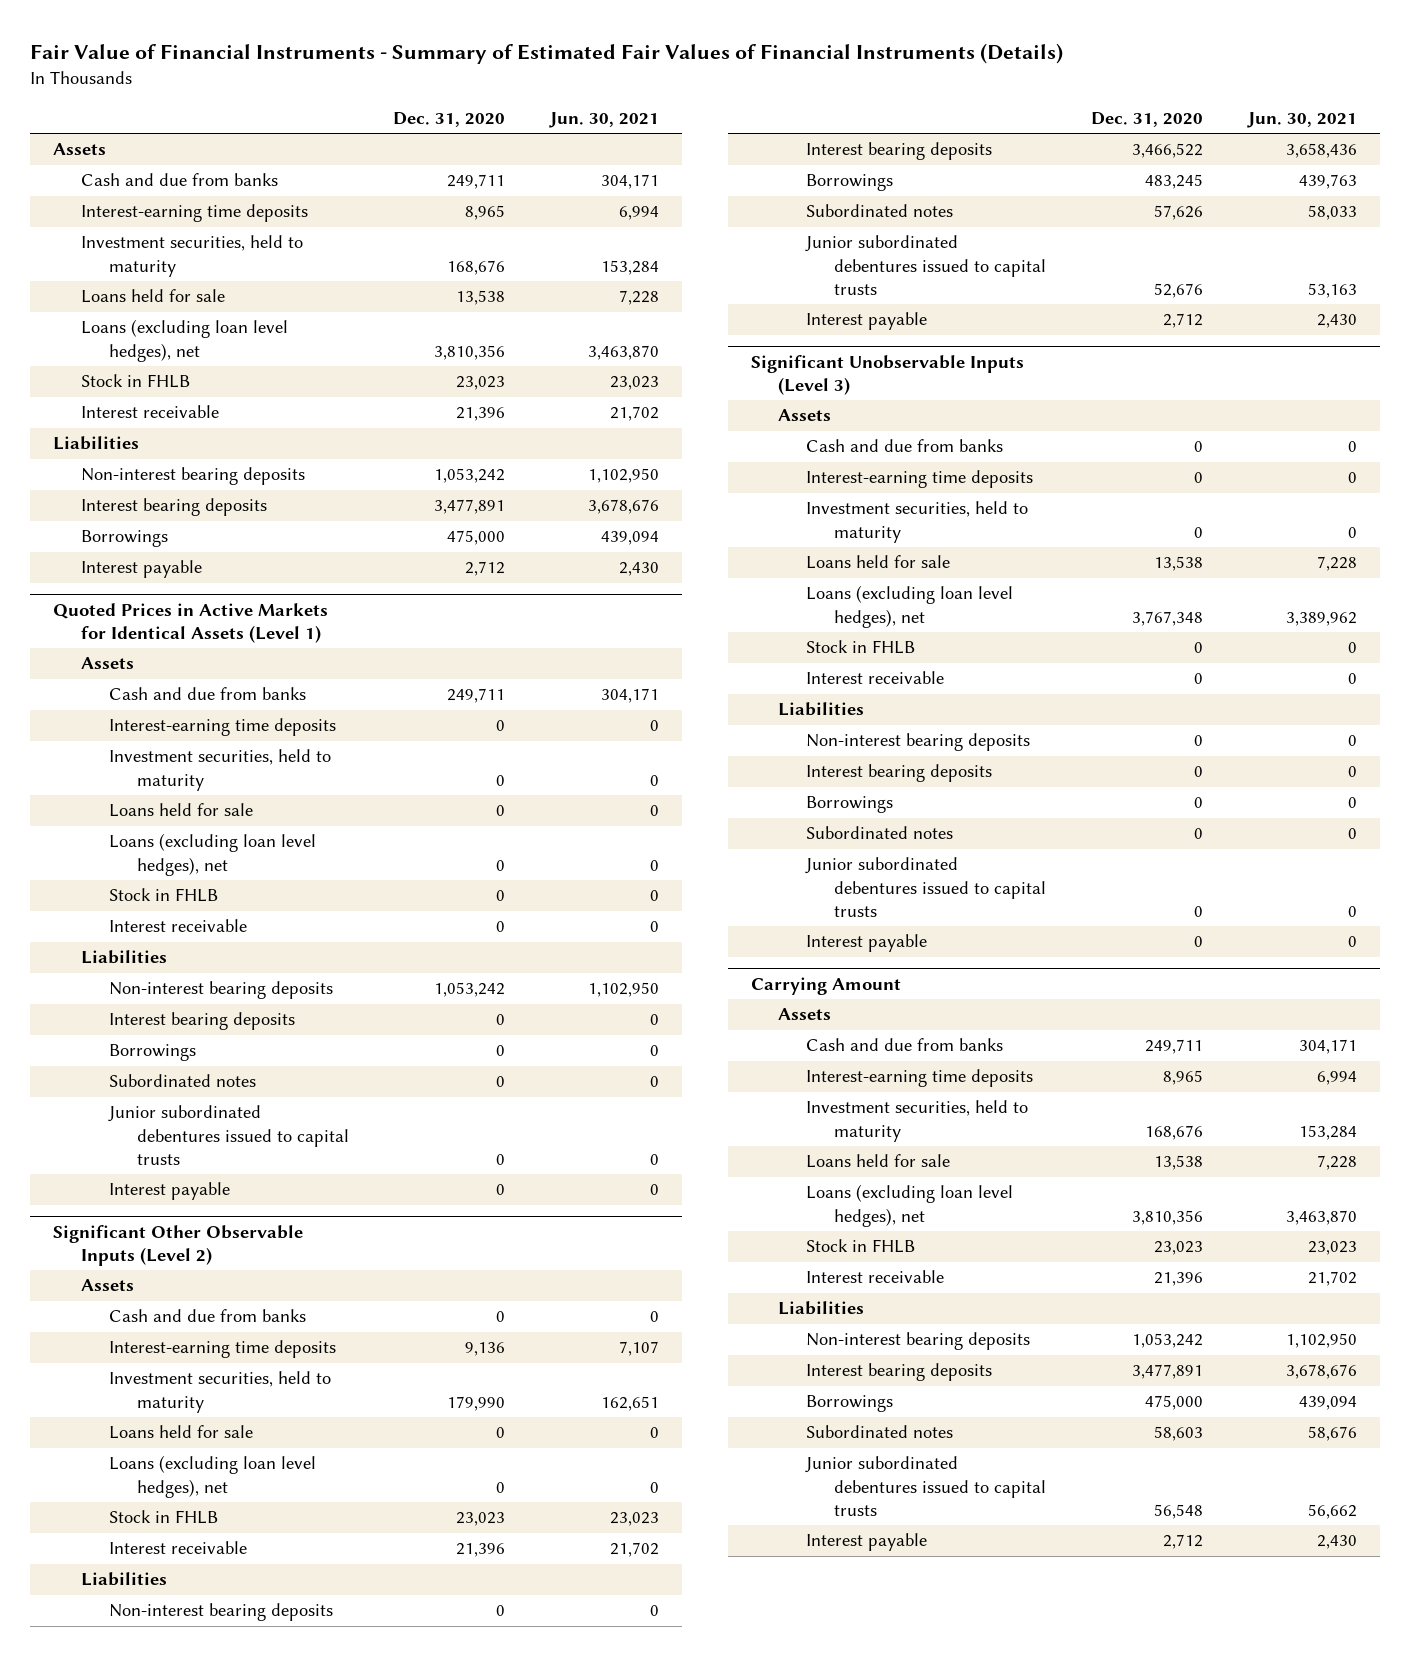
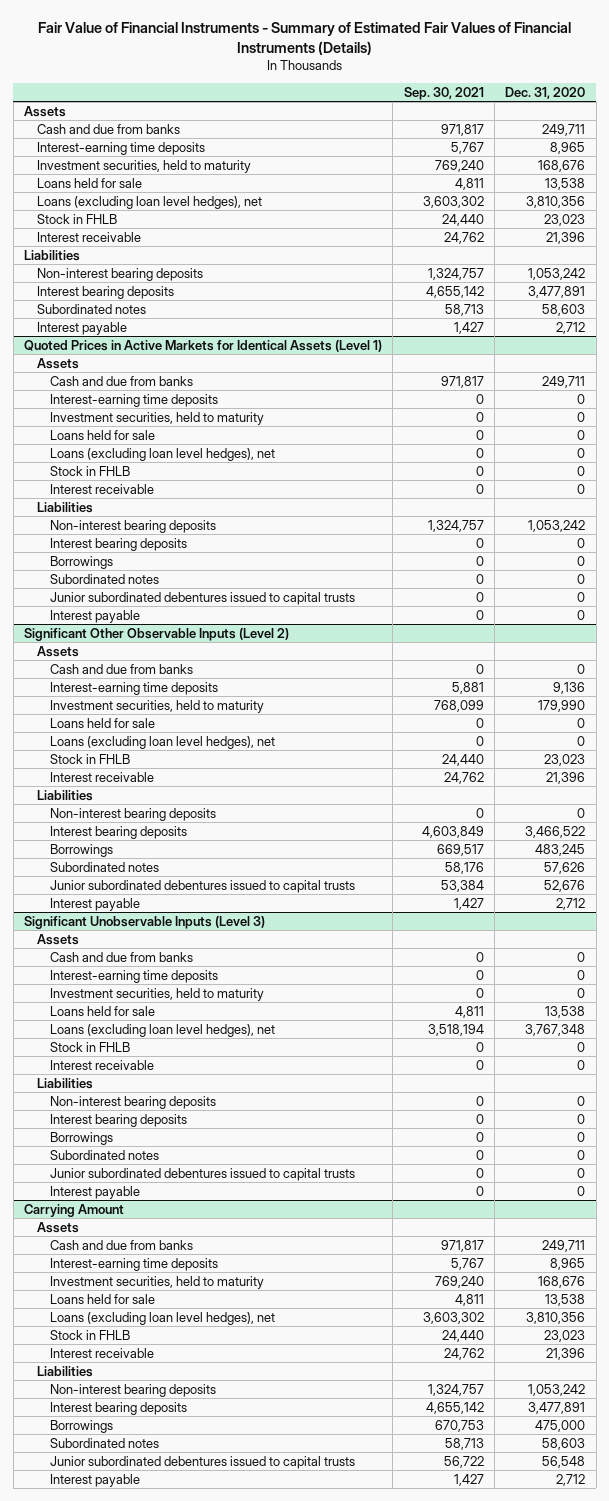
- | Dec. 31, 2020 | Jun. 30, 2021
+ | Sep. 30, 2021 | Dec. 31, 2020
- Borrowings | 475,000 | 439,094
+ Subordinated notes | 58,713 | 58,603

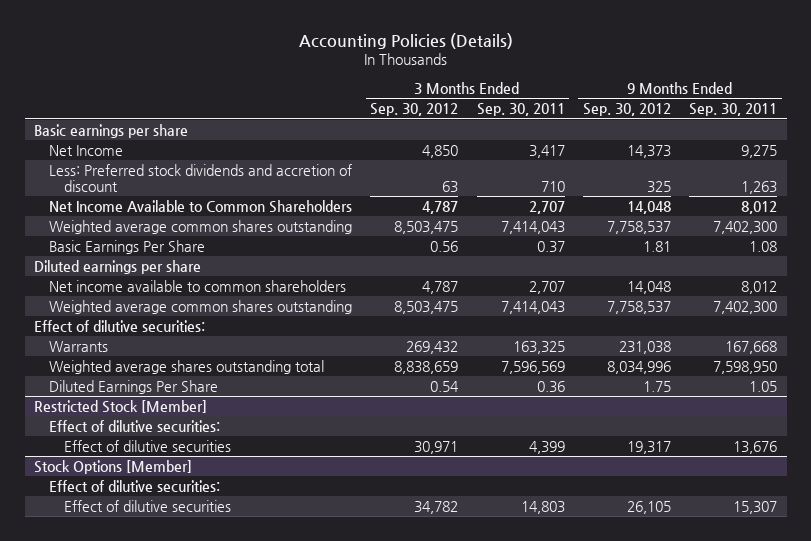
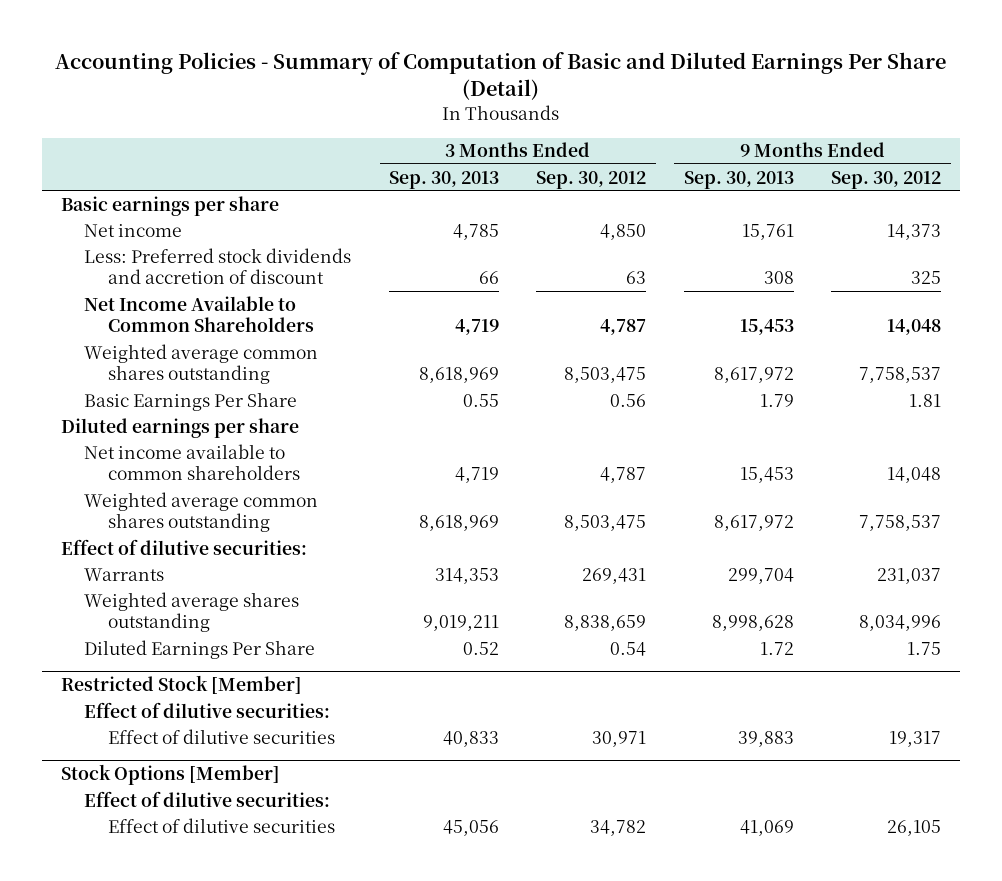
- Accounting Policies (Details)
+ Accounting Policies - Summary of Computation of Basic and Diluted Earnings Per Share (Detail)
- | 3 Months Ended Sep. 30, 2012 | 3 Months Ended Sep. 30, 2011 | 9 Months Ended Sep. 30, 2012 | 9 Months Ended Sep. 30, 2011
+ | 3 Months Ended Sep. 30, 2013 | 3 Months Ended Sep. 30, 2012 | 9 Months Ended Sep. 30, 2013 | 9 Months Ended Sep. 30, 2012
- Net Income | 4,850 | 3,417 | 14,373 | 9,275
+ Net income | 4,785 | 4,850 | 15,761 | 14,373
- Warrants | 269,432 | 163,325 | 231,038 | 167,668
- Weighted average shares outstanding total | 8,838,659 | 7,596,569 | 8,034,996 | 7,598,950
+ Warrants | 314,353 | 269,431 | 299,704 | 231,037
+ Weighted average shares outstanding | 9,019,211 | 8,838,659 | 8,998,628 | 8,034,996

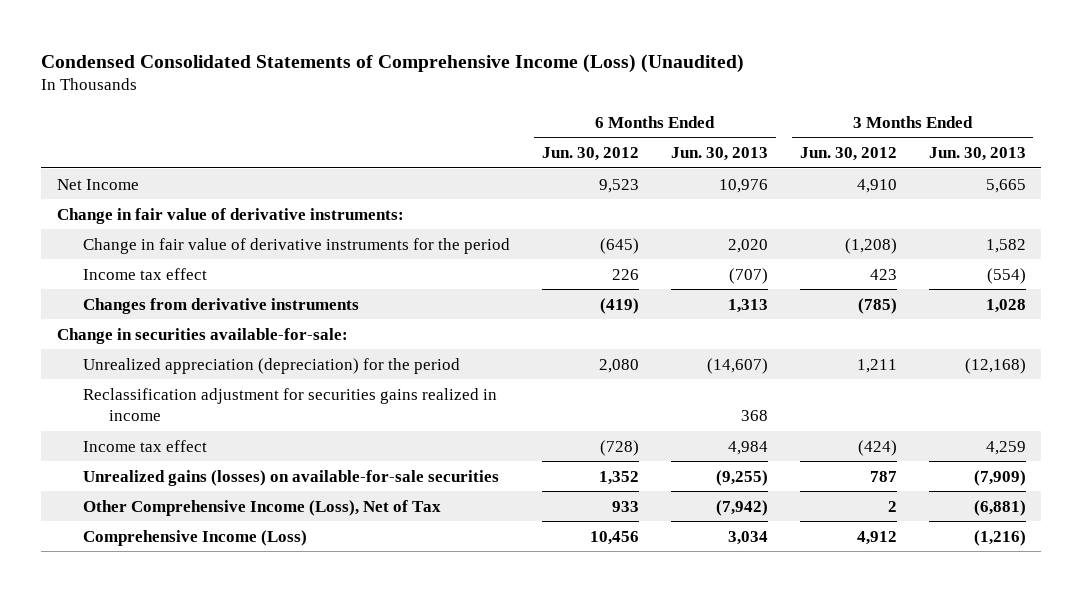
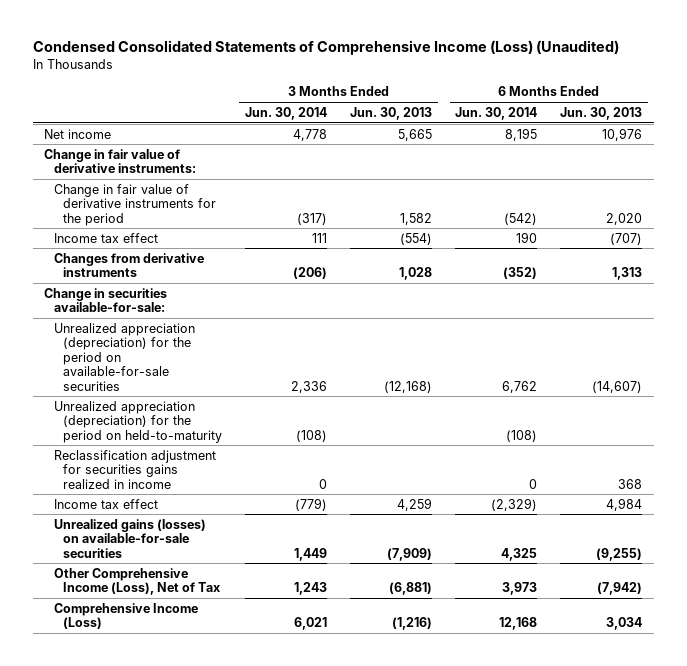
- | 6 Months Ended Jun. 30, 2012 | 6 Months Ended Jun. 30, 2013 | 3 Months Ended Jun. 30, 2012 | 3 Months Ended Jun. 30, 2013
+ | 3 Months Ended Jun. 30, 2014 | 3 Months Ended Jun. 30, 2013 | 6 Months Ended Jun. 30, 2014 | 6 Months Ended Jun. 30, 2013
- Net Income | 9,523 | 10,976 | 4,910 | 5,665
+ Net income | 4,778 | 5,665 | 8,195 | 10,976
- Unrealized appreciation (depreciation) for the period | 2,080 | (14,607) | 1,211 | (12,168)
+ Unrealized appreciation (depreciation) for the period on available-for-sale securities | 2,336 | (12,168) | 6,762 | (14,607)
+ Unrealized appreciation (depreciation) for the period on held-to-maturity | (108) | | (108) |

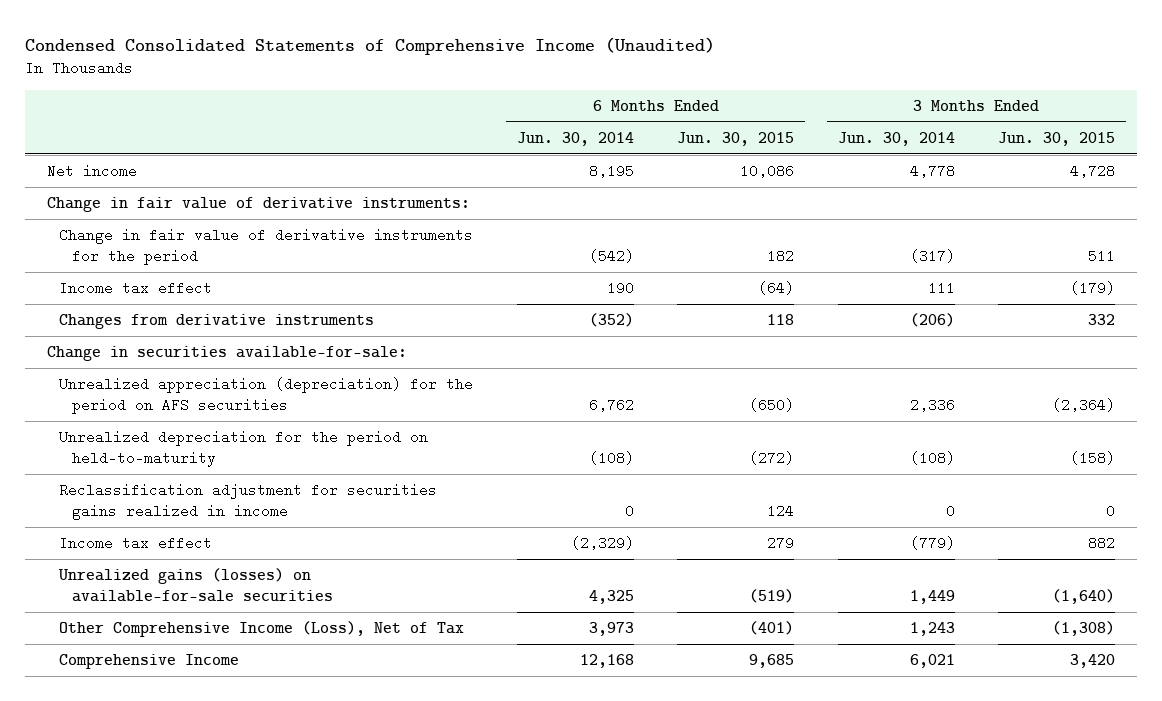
- Condensed Consolidated Statements of Comprehensive Income (Loss) (Unaudited)
+ Condensed Consolidated Statements of Comprehensive Income (Unaudited)
- | 3 Months Ended Jun. 30, 2014 | 3 Months Ended Jun. 30, 2013 | 6 Months Ended Jun. 30, 2014 | 6 Months Ended Jun. 30, 2013
+ | 6 Months Ended Jun. 30, 2014 | 6 Months Ended Jun. 30, 2015 | 3 Months Ended Jun. 30, 2014 | 3 Months Ended Jun. 30, 2015
- Unrealized appreciation (depreciation) for the period on available-for-sale securities | 2,336 | (12,168) | 6,762 | (14,607)
- Unrealized appreciation (depreciation) for the period on held-to-maturity | (108) | | (108) |
+ Unrealized appreciation (depreciation) for the period on AFS securities | 6,762 | (650) | 2,336 | (2,364)
+ Unrealized depreciation for the period on held-to-maturity | (108) | (272) | (108) | (158)
- Comprehensive Income (Loss) | 6,021 | (1,216) | 12,168 | 3,034
+ Comprehensive Income | 12,168 | 9,685 | 6,021 | 3,420

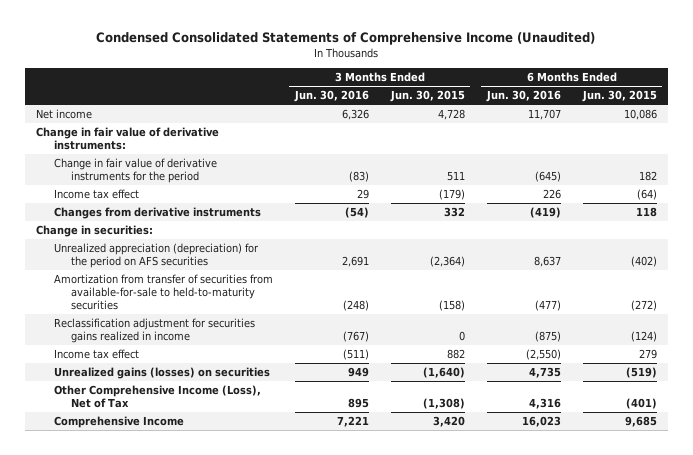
- | 6 Months Ended Jun. 30, 2014 | 6 Months Ended Jun. 30, 2015 | 3 Months Ended Jun. 30, 2014 | 3 Months Ended Jun. 30, 2015
+ | 3 Months Ended Jun. 30, 2016 | 3 Months Ended Jun. 30, 2015 | 6 Months Ended Jun. 30, 2016 | 6 Months Ended Jun. 30, 2015
- Change in securities available-for-sale:
- Unrealized appreciation (depreciation) for the period on AFS securities | 6,762 | (650) | 2,336 | (2,364)
- Unrealized depreciation for the period on held-to-maturity | (108) | (272) | (108) | (158)
- Reclassification adjustment for securities gains realized in income | 0 | 124 | 0 | 0
+ Change in securities:
+ Unrealized appreciation (depreciation) for the period on AFS securities | 2,691 | (2,364) | 8,637 | (402)
+ Amortization from transfer of securities from available-for-sale to held-to-maturity securities | (248) | (158) | (477) | (272)
+ Reclassification adjustment for securities gains realized in income | (767) | 0 | (875) | (124)
- Unrealized gains (losses) on available-for-sale securities | 4,325 | (519) | 1,449 | (1,640)
+ Unrealized gains (losses) on securities | 949 | (1,640) | 4,735 | (519)

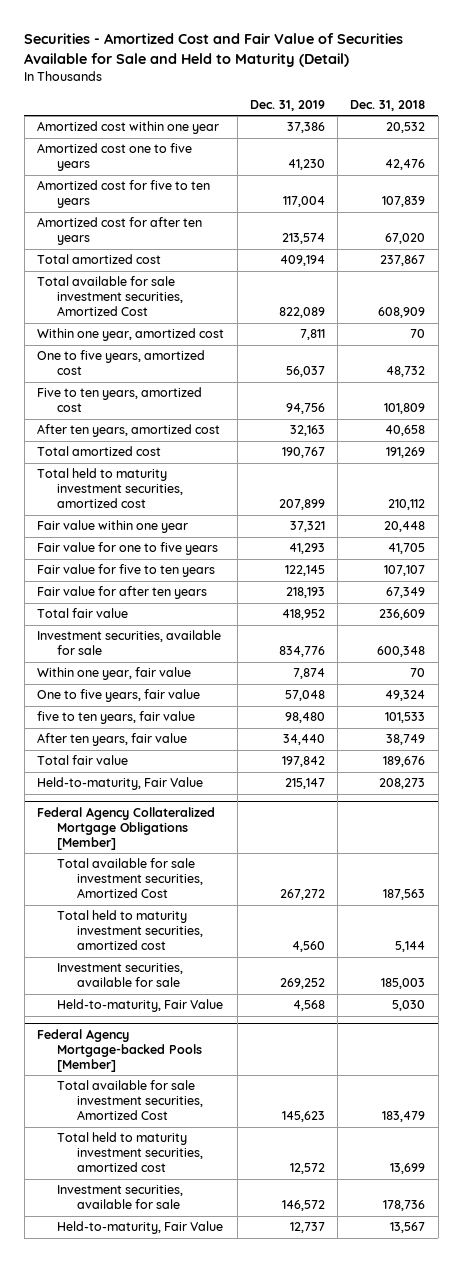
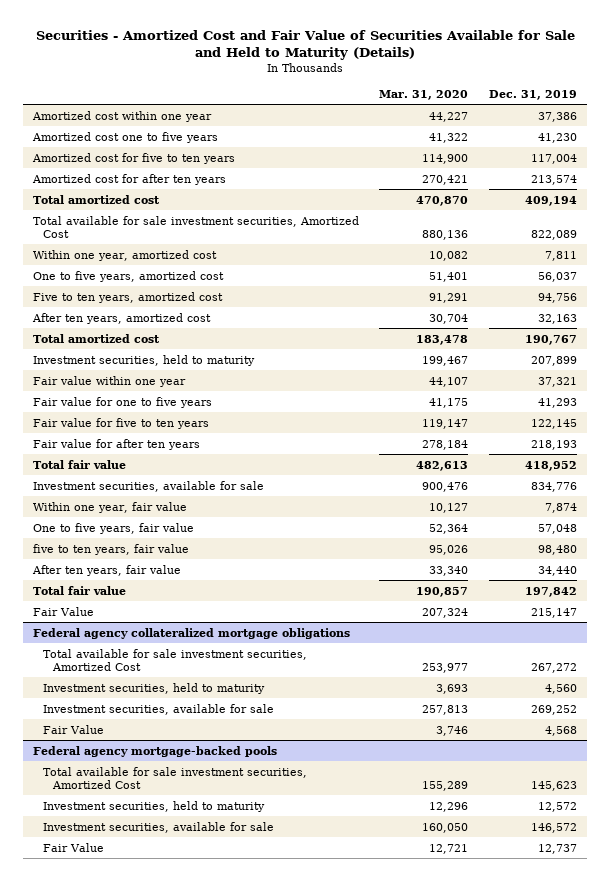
- Securities - Amortized Cost and Fair Value of Securities Available for Sale and Held to Maturity (Detail)
+ Securities - Amortized Cost and Fair Value of Securities Available for Sale and Held to Maturity (Details)
- | Dec. 31, 2019 | Dec. 31, 2018
+ | Mar. 31, 2020 | Dec. 31, 2019
- Total held to maturity investment securities, amortized cost | 207,899 | 210,112
+ Investment securities, held to maturity | 199,467 | 207,899
- Held-to-maturity, Fair Value | 215,147 | 208,273
- Federal Agency Collateralized Mortgage Obligations [Member]
+ Fair Value | 207,324 | 215,147
+ Federal agency collateralized mortgage obligations
- Total held to maturity investment securities, amortized cost | 4,560 | 5,144
+ Investment securities, held to maturity | 3,693 | 4,560
- Held-to-maturity, Fair Value | 4,568 | 5,030
- Federal Agency Mortgage-backed Pools [Member]
+ Fair Value | 3,746 | 4,568
+ Federal agency mortgage-backed pools
- Total held to maturity investment securities, amortized cost | 12,572 | 13,699
+ Investment securities, held to maturity | 12,296 | 12,572
- Held-to-maturity, Fair Value | 12,737 | 13,567
+ Fair Value | 12,721 | 12,737

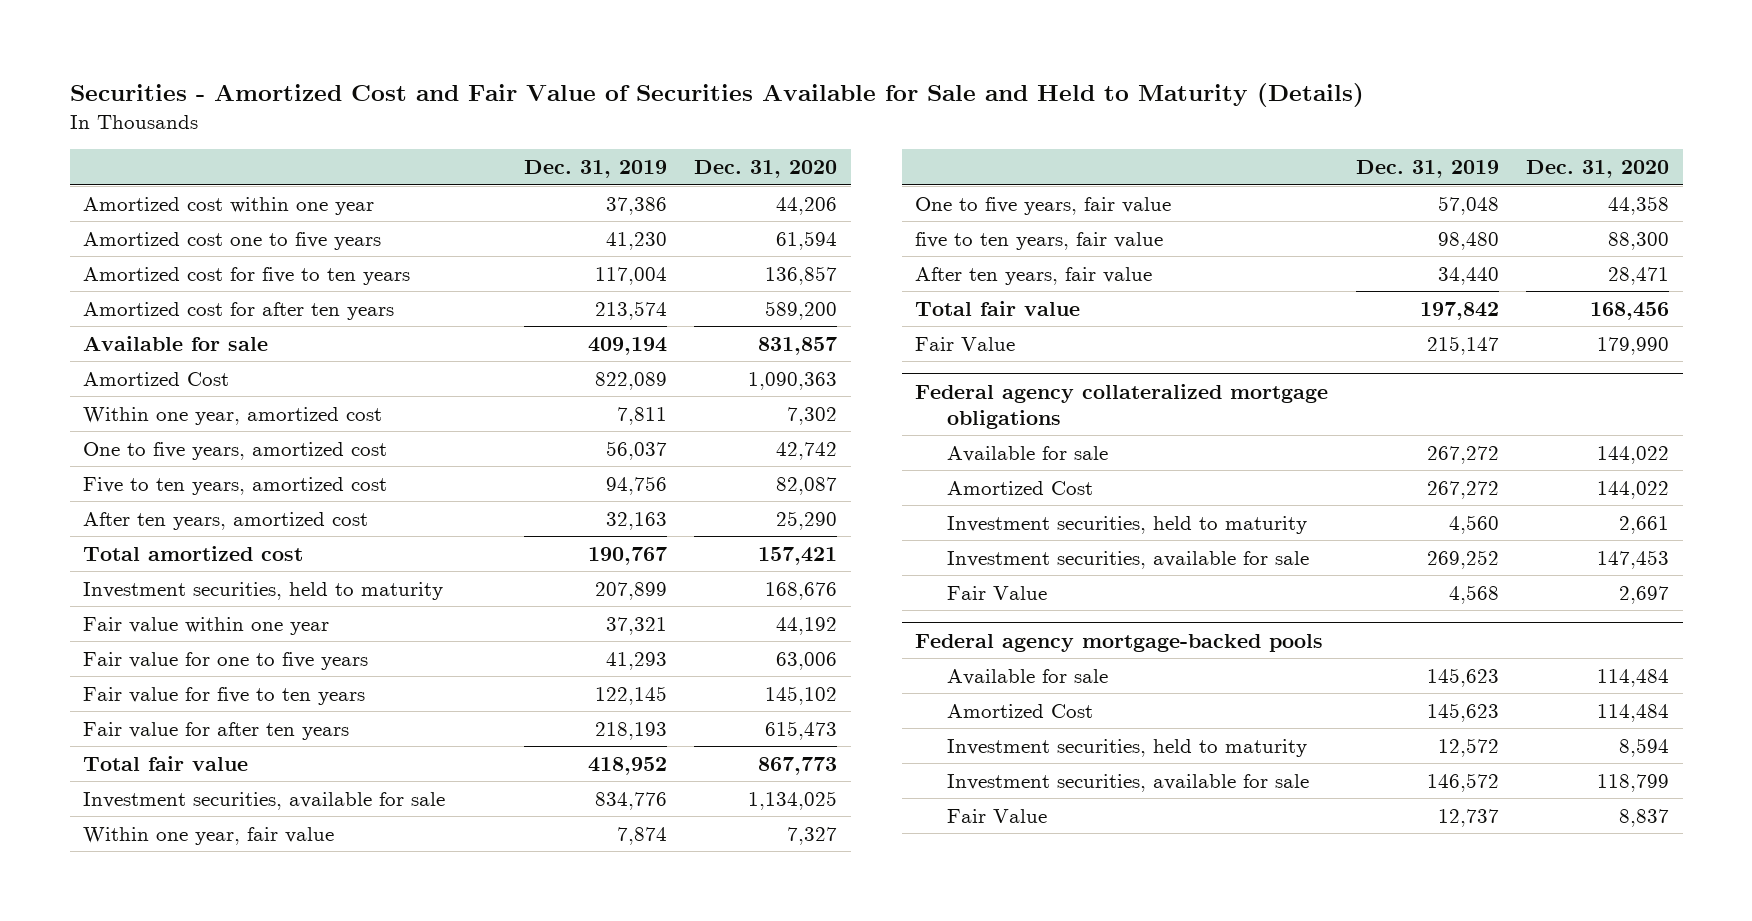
- | Mar. 31, 2020 | Dec. 31, 2019
+ | Dec. 31, 2019 | Dec. 31, 2020
- Total amortized cost | 470,870 | 409,194
- Total available for sale investment securities, Amortized Cost | 880,136 | 822,089
+ Available for sale | 409,194 | 831,857
+ Amortized Cost | 822,089 | 1,090,363
@ Federal agency collateralized mortgage obligations
- Total available for sale investment securities, Amortized Cost | 253,977 | 267,272
+ Available for sale | 267,272 | 144,022
+ Amortized Cost | 267,272 | 144,022
@ Federal agency mortgage-backed pools
- Total available for sale investment securities, Amortized Cost | 155,289 | 145,623
+ Available for sale | 145,623 | 114,484
+ Amortized Cost | 145,623 | 114,484

